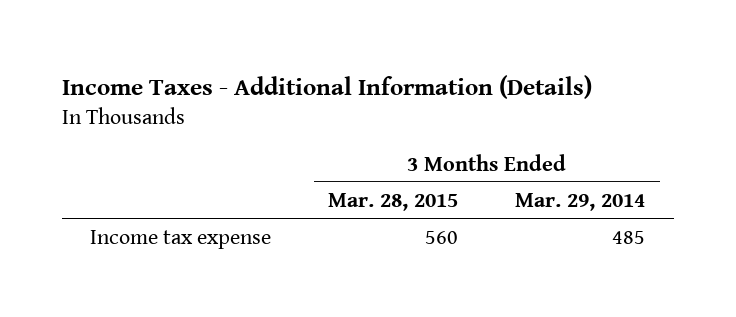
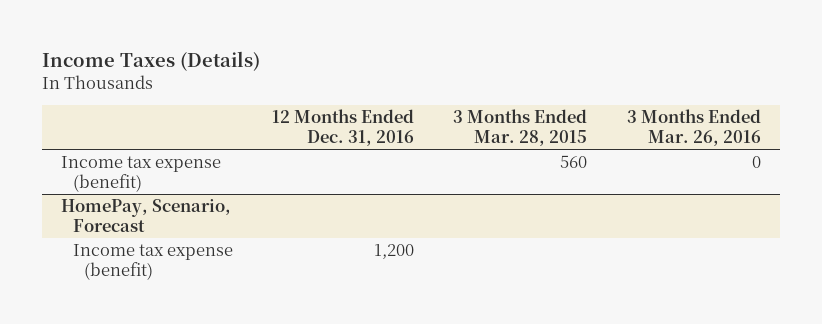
- Income Taxes - Additional Information (Details)
+ Income Taxes (Details)
- | 3 Months Ended Mar. 28, 2015 | 3 Months Ended Mar. 29, 2014
+ | 12 Months Ended Dec. 31, 2016 | 3 Months Ended Mar. 28, 2015 | 3 Months Ended Mar. 26, 2016
- Income tax expense | 560 | 485
+ Income tax expense (benefit) | | 560 | 0
+ HomePay, Scenario, Forecast
+ Income tax expense (benefit) | 1,200 | |

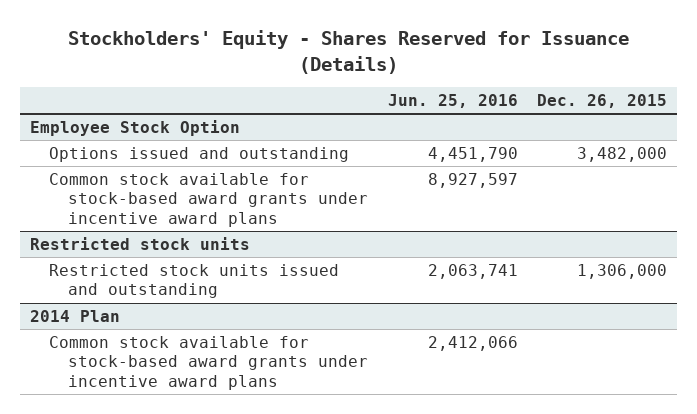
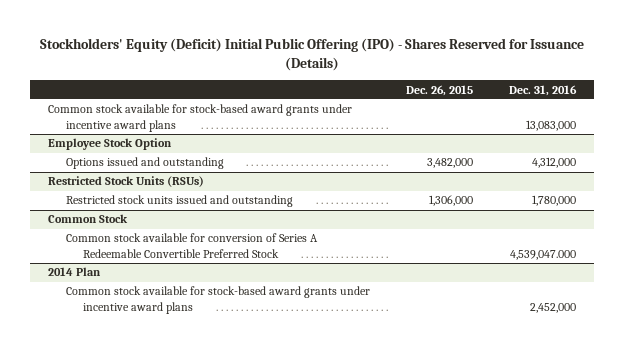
- Stockholders' Equity - Shares Reserved for Issuance (Details)
+ Stockholders' Equity (Deficit) Initial Public Offering (IPO) - Shares Reserved for Issuance (Details)
- | Jun. 25, 2016 | Dec. 26, 2015
+ | Dec. 26, 2015 | Dec. 31, 2016
+ Common stock available for stock-based award grants under incentive award plans | | 13,083,000
@ Employee Stock Option
- Common stock available for stock-based award grants under incentive award plans | 8,927,597 |
- Restricted stock units
+ Restricted Stock Units (RSUs)
+ Common Stock
+ Common stock available for conversion of Series A Redeemable Convertible Preferred Stock | | 4,539,047.000

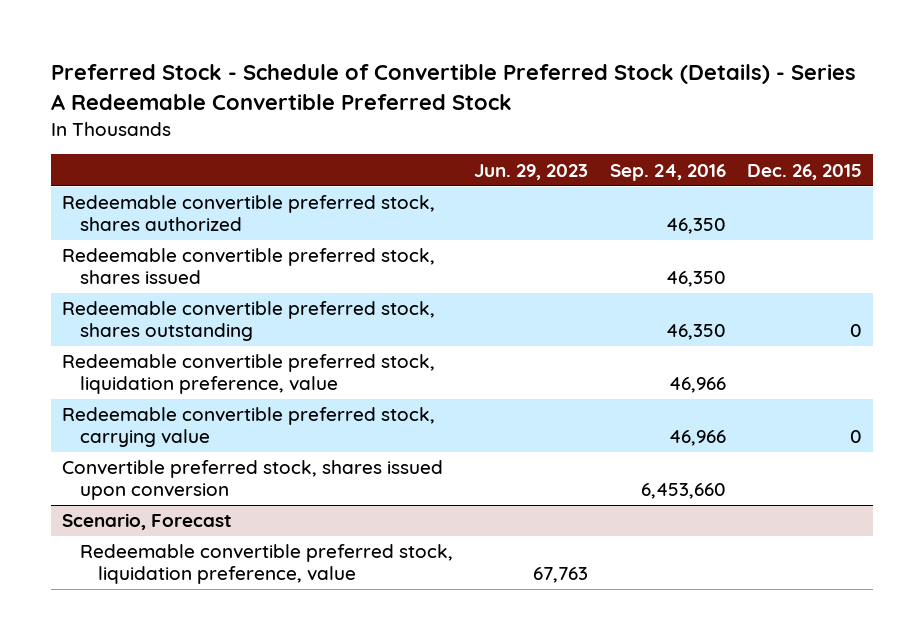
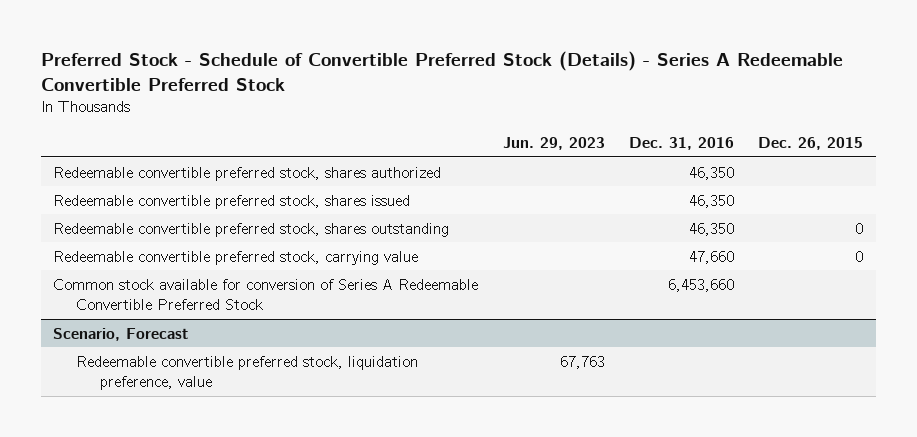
- | Jun. 29, 2023 | Sep. 24, 2016 | Dec. 26, 2015
+ | Jun. 29, 2023 | Dec. 31, 2016 | Dec. 26, 2015
- Redeemable convertible preferred stock, liquidation preference, value | | 46,966 |
- Convertible preferred stock, shares issued upon conversion | | 6,453,660 |
+ Common stock available for conversion of Series A Redeemable Convertible Preferred Stock | | 6,453,660 |

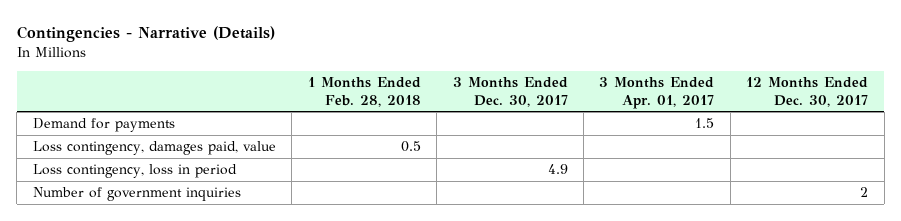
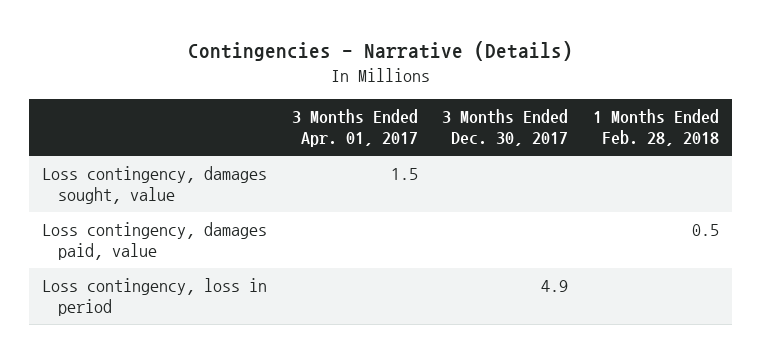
- | 1 Months Ended Feb. 28, 2018 | 3 Months Ended Dec. 30, 2017 | 3 Months Ended Apr. 01, 2017 | 12 Months Ended Dec. 30, 2017
+ | 3 Months Ended Apr. 01, 2017 | 3 Months Ended Dec. 30, 2017 | 1 Months Ended Feb. 28, 2018
- Demand for payments | | | 1.5 |
+ Loss contingency, damages sought, value | 1.5 | |
- Number of government inquiries | | | | 2

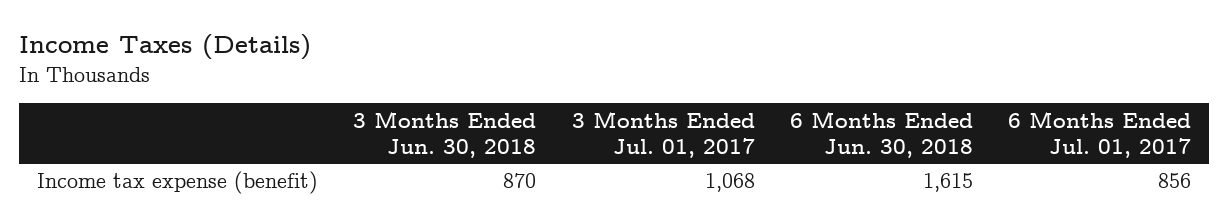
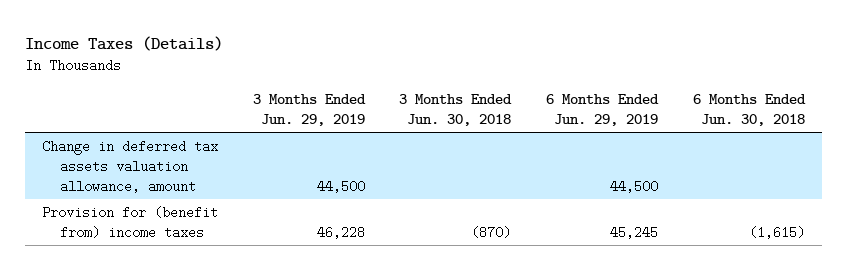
- | 3 Months Ended Jun. 30, 2018 | 3 Months Ended Jul. 01, 2017 | 6 Months Ended Jun. 30, 2018 | 6 Months Ended Jul. 01, 2017
+ | 3 Months Ended Jun. 29, 2019 | 3 Months Ended Jun. 30, 2018 | 6 Months Ended Jun. 29, 2019 | 6 Months Ended Jun. 30, 2018
- Income tax expense (benefit) | 870 | 1,068 | 1,615 | 856
+ Change in deferred tax assets valuation allowance, amount | 44,500 | | 44,500 |
+ Provision for (benefit from) income taxes | 46,228 | (870) | 45,245 | (1,615)

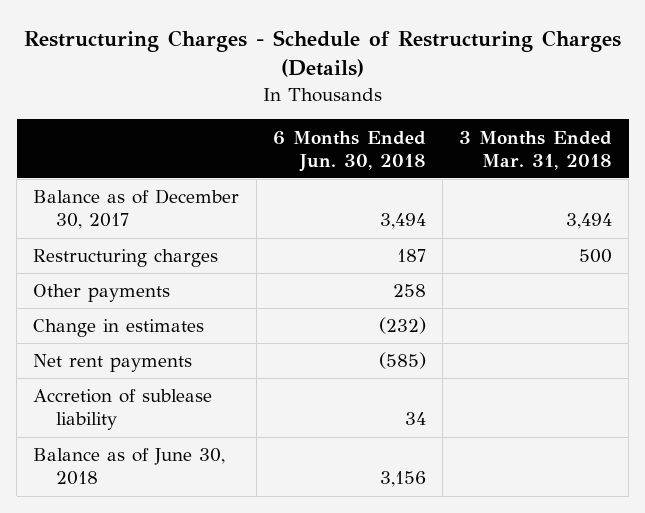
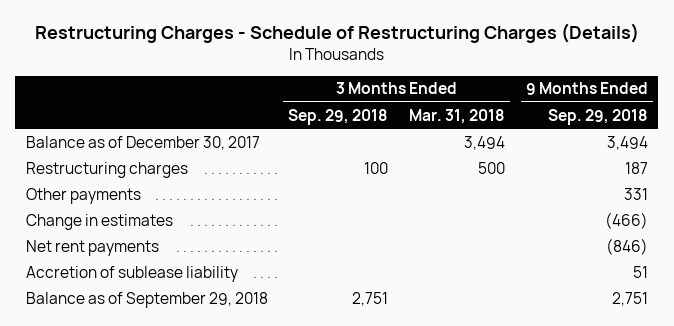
- | 6 Months Ended Jun. 30, 2018 | 3 Months Ended Mar. 31, 2018
+ | 3 Months Ended Sep. 29, 2018 | 3 Months Ended Mar. 31, 2018 | 9 Months Ended Sep. 29, 2018
- Balance as of June 30, 2018 | 3,156 |
+ Balance as of September 29, 2018 | 2,751 | | 2,751

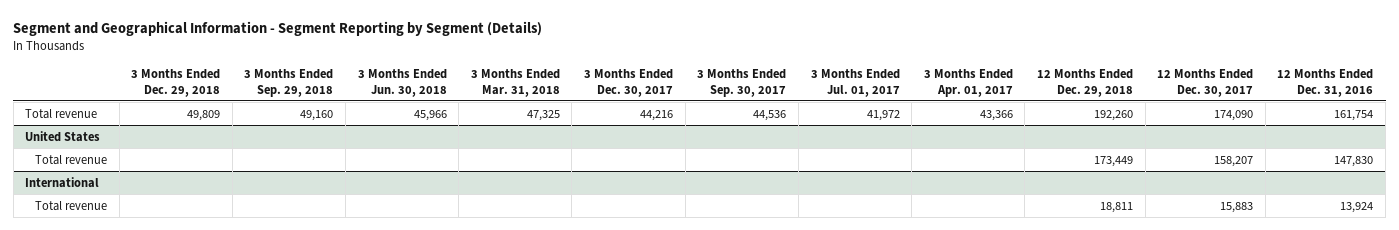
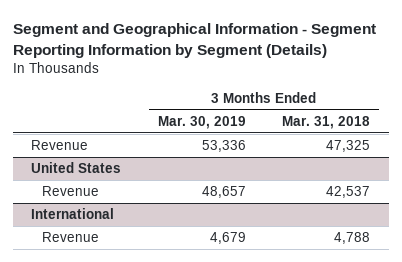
- Segment and Geographical Information - Segment Reporting by Segment (Details)
+ Segment and Geographical Information - Segment Reporting Information by Segment (Details)
- | 3 Months Ended Dec. 29, 2018 | 3 Months Ended Sep. 29, 2018 | 3 Months Ended Jun. 30, 2018 | 3 Months Ended Mar. 31, 2018 | 3 Months Ended Dec. 30, 2017 | 3 Months Ended Sep. 30, 2017 | 3 Months Ended Jul. 01, 2017 | 3 Months Ended Apr. 01, 2017 | 12 Months Ended Dec. 29, 2018 | 12 Months Ended Dec. 30, 2017 | 12 Months Ended Dec. 31, 2016
+ | 3 Months Ended Mar. 30, 2019 | 3 Months Ended Mar. 31, 2018
- Total revenue | 49,809 | 49,160 | 45,966 | 47,325 | 44,216 | 44,536 | 41,972 | 43,366 | 192,260 | 174,090 | 161,754
+ Revenue | 53,336 | 47,325
@ United States
- Total revenue | | | | | | | | | 173,449 | 158,207 | 147,830
+ Revenue | 48,657 | 42,537
@ International
- Total revenue | | | | | | | | | 18,811 | 15,883 | 13,924
+ Revenue | 4,679 | 4,788

